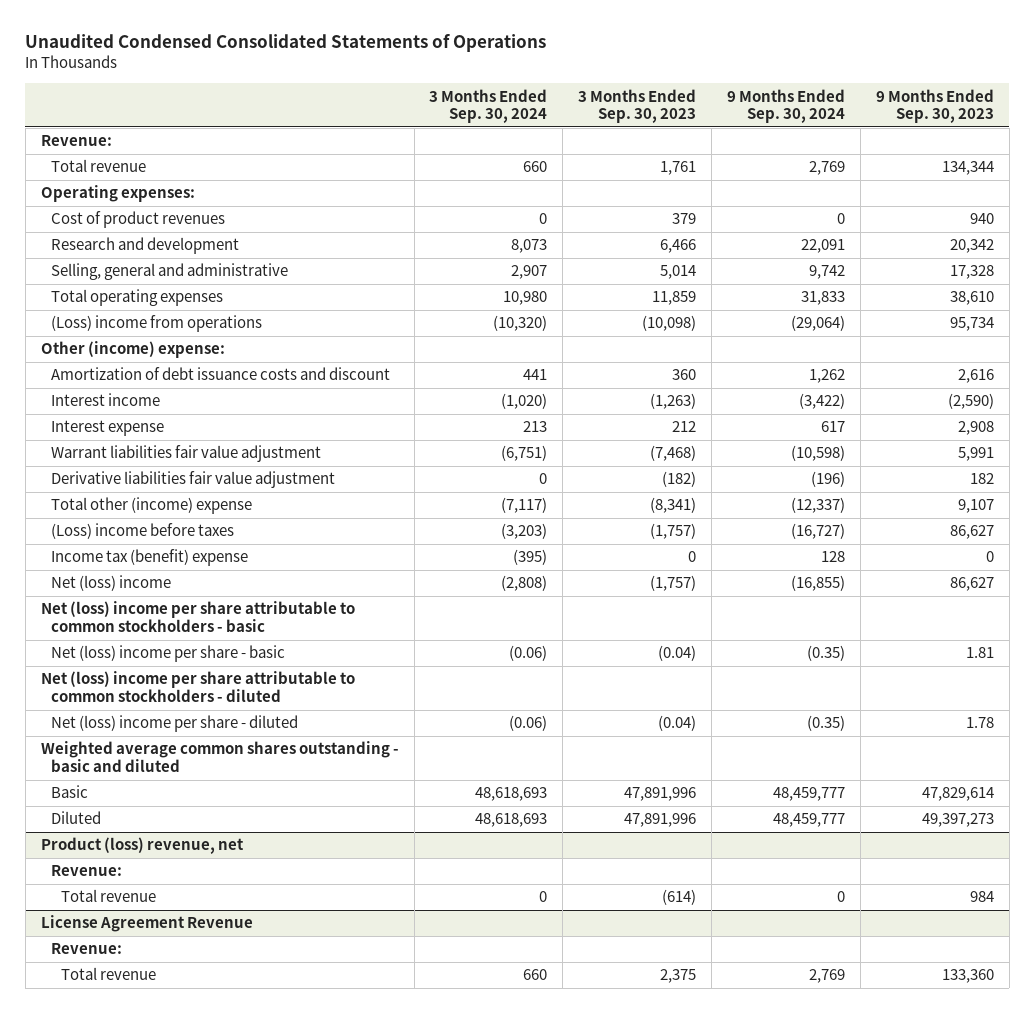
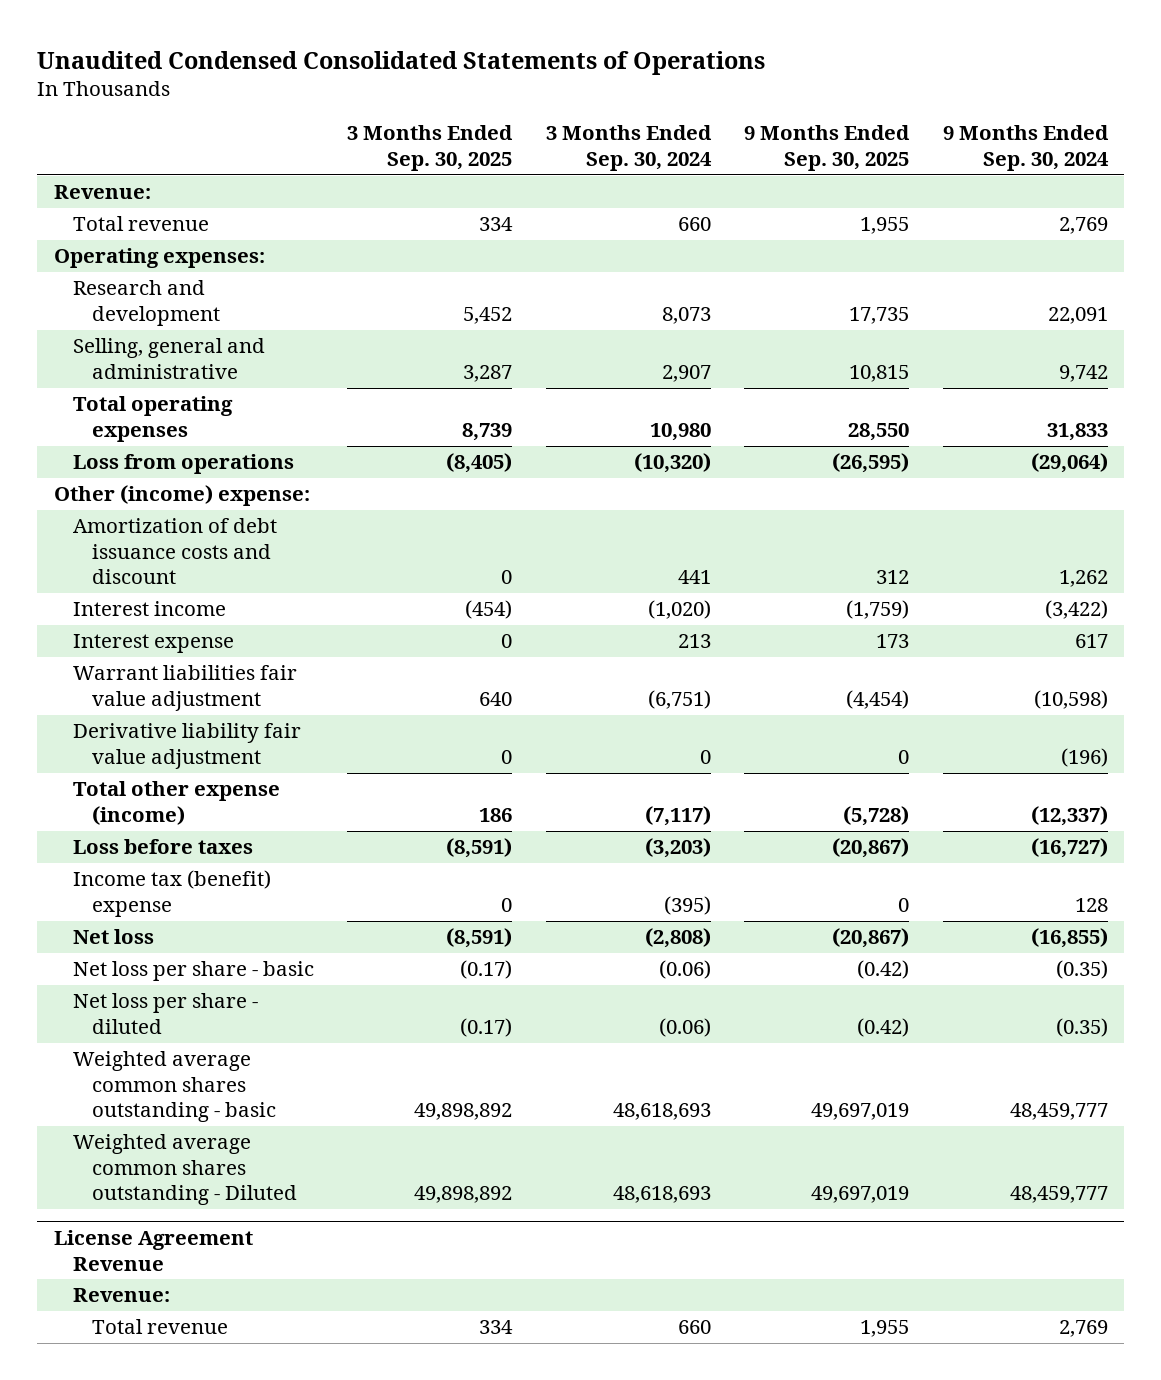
- | 3 Months Ended Sep. 30, 2024 | 3 Months Ended Sep. 30, 2023 | 9 Months Ended Sep. 30, 2024 | 9 Months Ended Sep. 30, 2023
+ | 3 Months Ended Sep. 30, 2025 | 3 Months Ended Sep. 30, 2024 | 9 Months Ended Sep. 30, 2025 | 9 Months Ended Sep. 30, 2024
- Cost of product revenues | 0 | 379 | 0 | 940
- (Loss) income from operations | (10,320) | (10,098) | (29,064) | 95,734
+ Loss from operations | (8,405) | (10,320) | (26,595) | (29,064)
- Derivative liabilities fair value adjustment | 0 | (182) | (196) | 182
- Total other (income) expense | (7,117) | (8,341) | (12,337) | 9,107
- (Loss) income before taxes | (3,203) | (1,757) | (16,727) | 86,627
+ Derivative liability fair value adjustment | 0 | 0 | 0 | (196)
+ Total other expense (income) | 186 | (7,117) | (5,728) | (12,337)
+ Loss before taxes | (8,591) | (3,203) | (20,867) | (16,727)
- Net (loss) income | (2,808) | (1,757) | (16,855) | 86,627
- Net (loss) income per share attributable to common stockholders - basic
- Net (loss) income per share - basic | (0.06) | (0.04) | (0.35) | 1.81
- Net (loss) income per share attributable to common stockholders - diluted
- Net (loss) income per share - diluted | (0.06) | (0.04) | (0.35) | 1.78
- Weighted average common shares outstanding - basic and diluted
- Basic | 48,618,693 | 47,891,996 | 48,459,777 | 47,829,614
- Diluted | 48,618,693 | 47,891,996 | 48,459,777 | 49,397,273
- Product (loss) revenue, net
- Revenue:
- Total revenue | 0 | (614) | 0 | 984
+ Net loss | (8,591) | (2,808) | (20,867) | (16,855)
+ Net loss per share - basic | (0.17) | (0.06) | (0.42) | (0.35)
+ Net loss per share - diluted | (0.17) | (0.06) | (0.42) | (0.35)
+ Weighted average common shares outstanding - basic | 49,898,892 | 48,618,693 | 49,697,019 | 48,459,777
+ Weighted average common shares outstanding - Diluted | 49,898,892 | 48,618,693 | 49,697,019 | 48,459,777

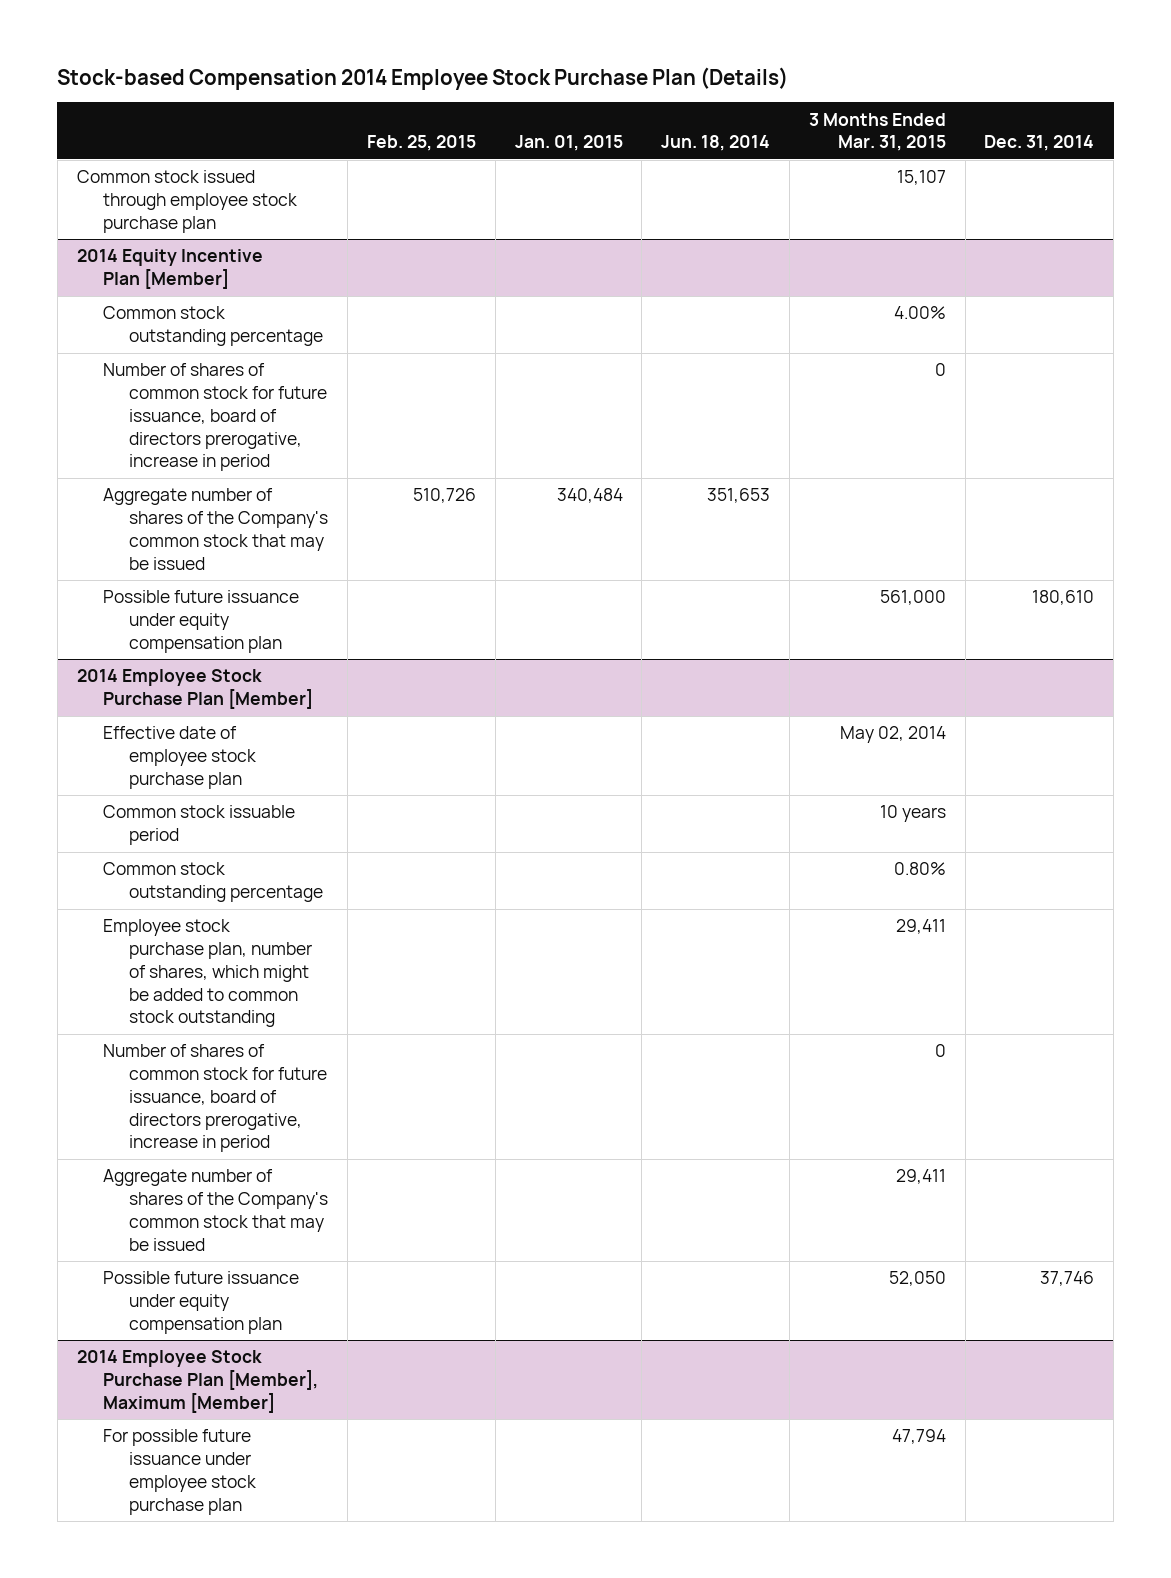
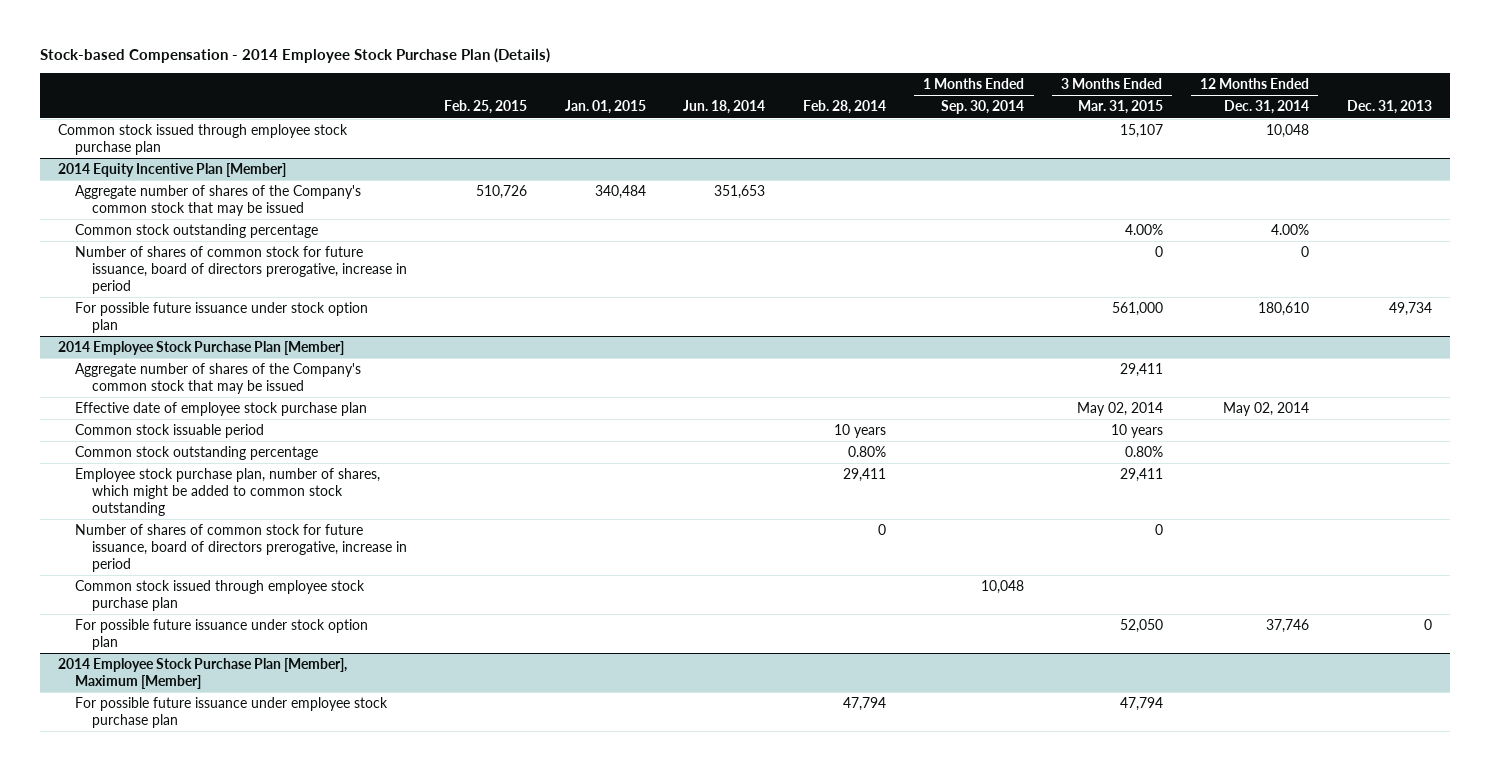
- Stock-based Compensation 2014 Employee Stock Purchase Plan (Details)
+ Stock-based Compensation - 2014 Employee Stock Purchase Plan (Details)
- | Feb. 25, 2015 | Jan. 01, 2015 | Jun. 18, 2014 | 3 Months Ended Mar. 31, 2015 | Dec. 31, 2014
+ | Feb. 25, 2015 | Jan. 01, 2015 | Jun. 18, 2014 | Feb. 28, 2014 | 1 Months Ended Sep. 30, 2014 | 3 Months Ended Mar. 31, 2015 | 12 Months Ended Dec. 31, 2014 | Dec. 31, 2013
@ 2014 Equity Incentive Plan [Member]
moved up: Aggregate number of shares of the Company's common stock that may be issued | 510,726 | 340,484 | 351,653 | | | | |
- Possible future issuance under equity compensation plan | | | | 561,000 | 180,610
+ For possible future issuance under stock option plan | | | | | | 561,000 | 180,610 | 49,734
@ 2014 Employee Stock Purchase Plan [Member]
moved up: Aggregate number of shares of the Company's common stock that may be issued | | | | | | 29,411 | |
- Possible future issuance under equity compensation plan | | | | 52,050 | 37,746
+ Common stock issued through employee stock purchase plan | | | | | 10,048 | | |
+ For possible future issuance under stock option plan | | | | | | 52,050 | 37,746 | 0

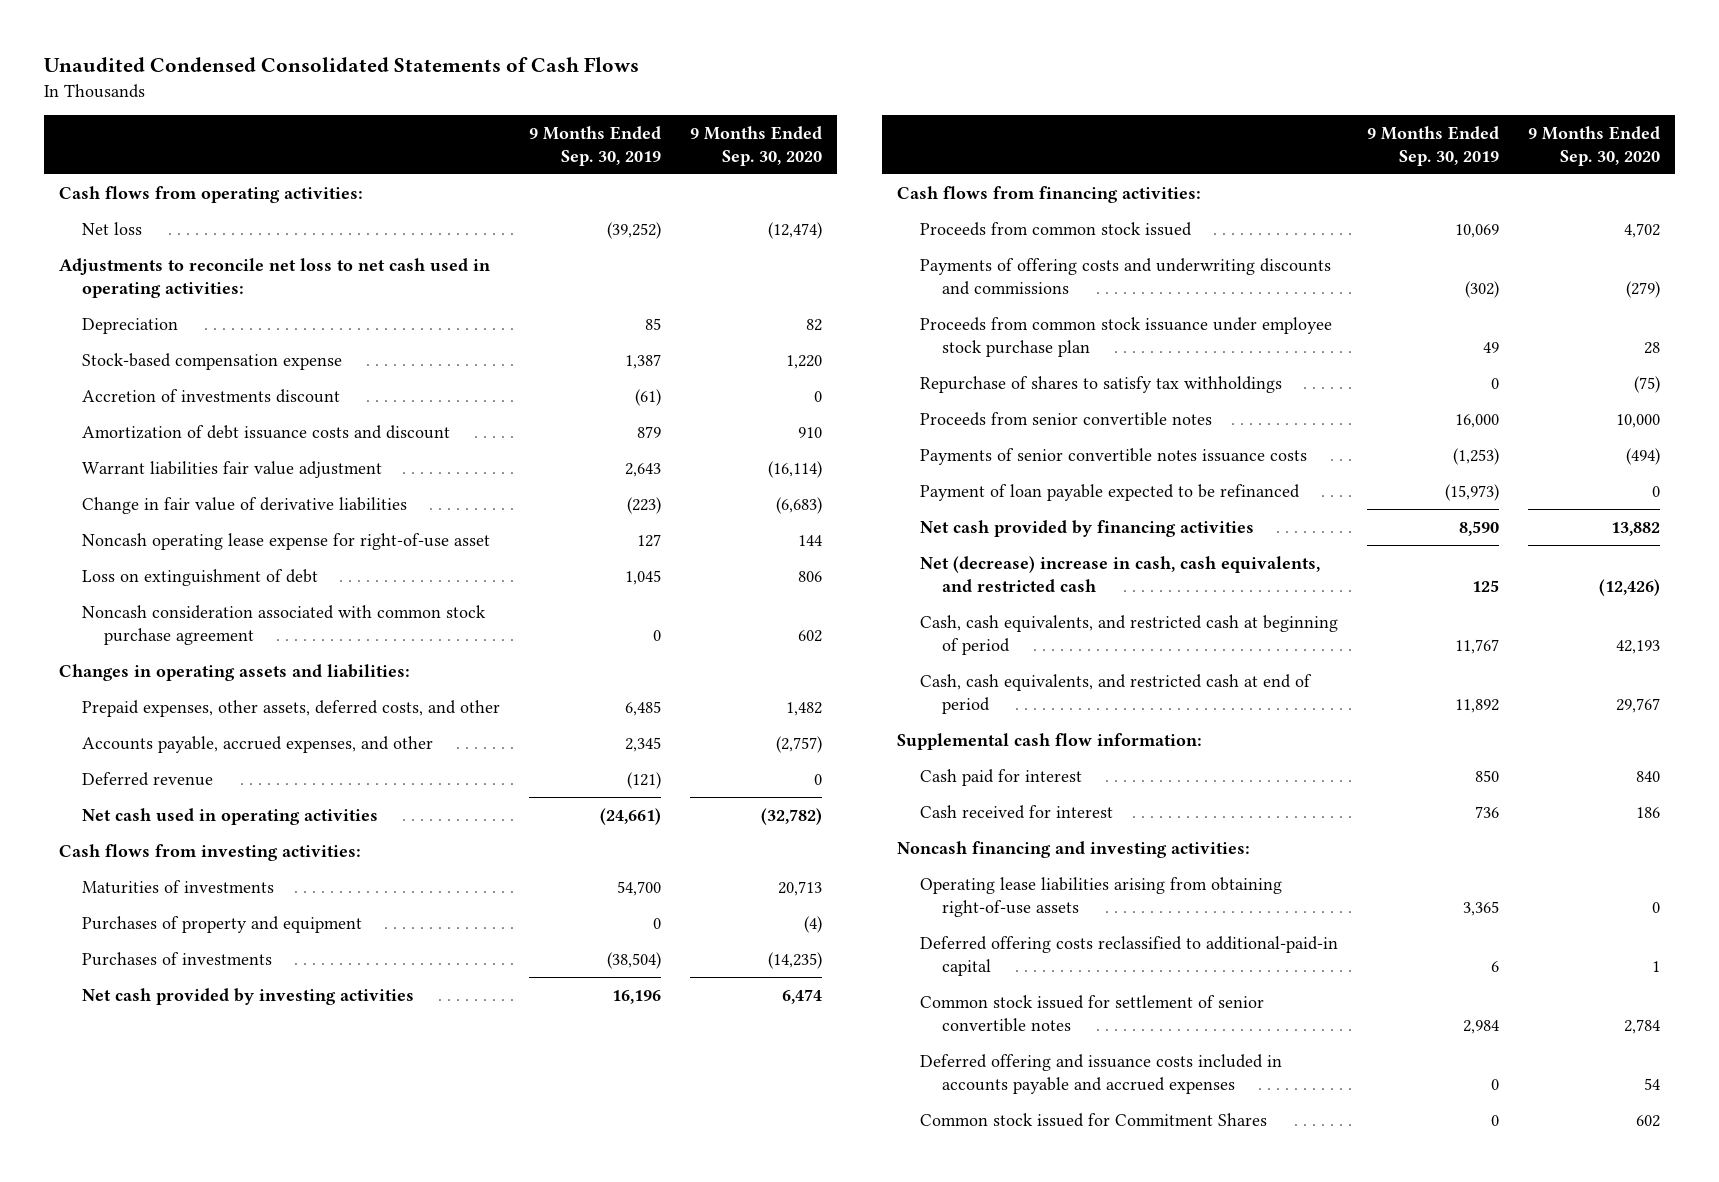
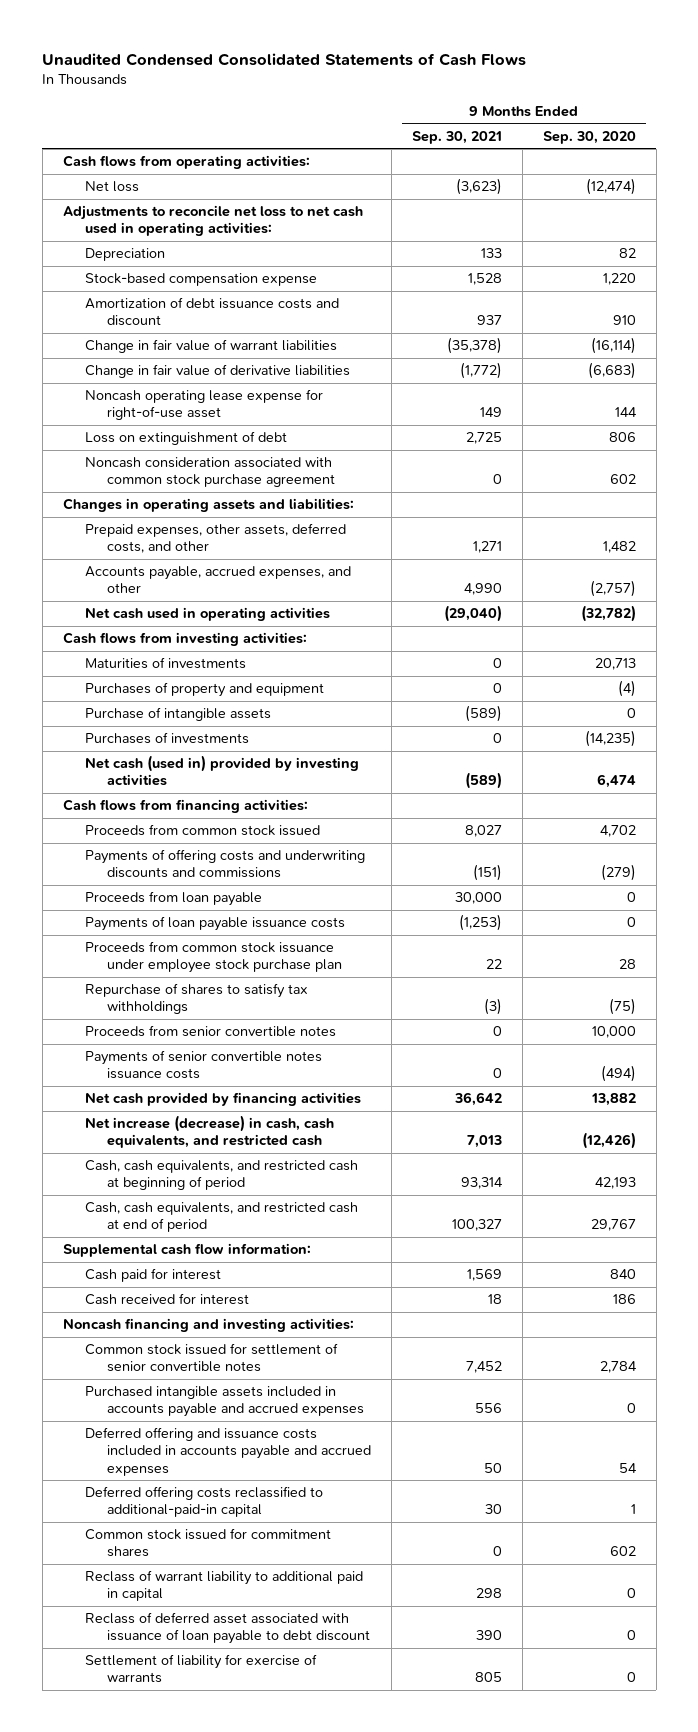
- | 9 Months Ended Sep. 30, 2019 | 9 Months Ended Sep. 30, 2020
+ | 9 Months Ended Sep. 30, 2021 | 9 Months Ended Sep. 30, 2020
- Accretion of investments discount | (61) | 0
- Warrant liabilities fair value adjustment | 2,643 | (16,114)
+ Change in fair value of warrant liabilities | (35,378) | (16,114)
- Deferred revenue | (121) | 0
+ Purchase of intangible assets | (589) | 0
- Net cash provided by investing activities | 16,196 | 6,474
+ Net cash (used in) provided by investing activities | (589) | 6,474
+ Proceeds from loan payable | 30,000 | 0
+ Payments of loan payable issuance costs | (1,253) | 0
- Payment of loan payable expected to be refinanced | (15,973) | 0
- Net (decrease) increase in cash, cash equivalents, and restricted cash | 125 | (12,426)
+ Net increase (decrease) in cash, cash equivalents, and restricted cash | 7,013 | (12,426)
- Operating lease liabilities arising from obtaining right-of-use assets | 3,365 | 0
+ Purchased intangible assets included in accounts payable and accrued expenses | 556 | 0
- Common stock issued for Commitment Shares | 0 | 602
moved down: Deferred offering costs reclassified to additional-paid-in capital | 30 | 1
+ Common stock issued for commitment shares | 0 | 602
+ Reclass of warrant liability to additional paid in capital | 298 | 0
+ Reclass of deferred asset associated with issuance of loan payable to debt discount | 390 | 0
+ Settlement of liability for exercise of warrants | 805 | 0

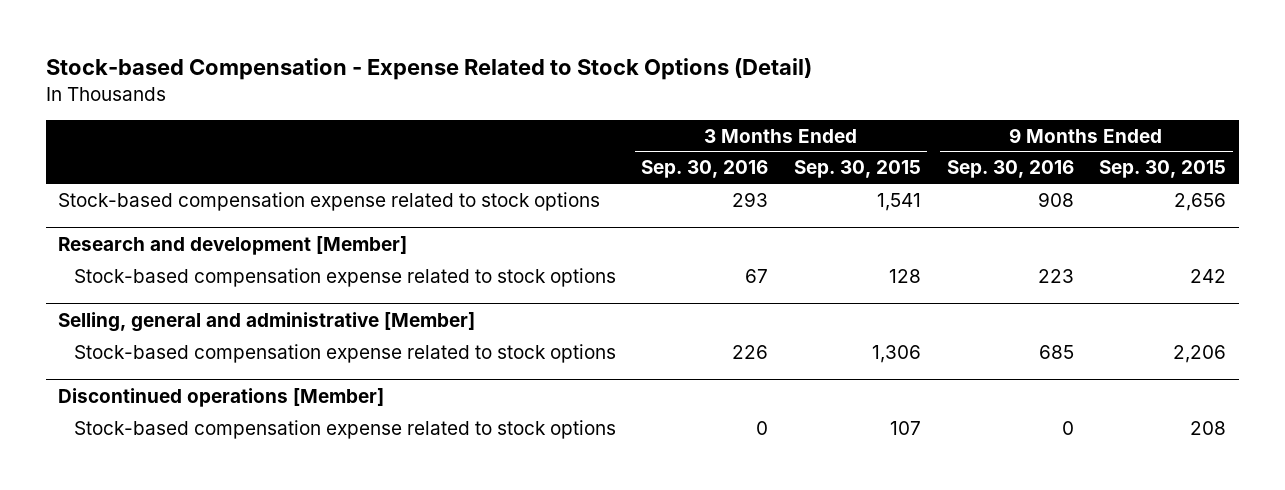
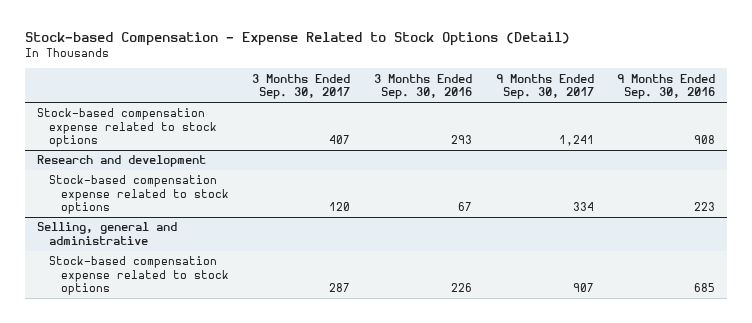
- | 3 Months Ended Sep. 30, 2016 | 3 Months Ended Sep. 30, 2015 | 9 Months Ended Sep. 30, 2016 | 9 Months Ended Sep. 30, 2015
+ | 3 Months Ended Sep. 30, 2017 | 3 Months Ended Sep. 30, 2016 | 9 Months Ended Sep. 30, 2017 | 9 Months Ended Sep. 30, 2016
- Research and development [Member]
+ Research and development
- Selling, general and administrative [Member]
+ Selling, general and administrative
- Discontinued operations [Member]
- Stock-based compensation expense related to stock options | 0 | 107 | 0 | 208

